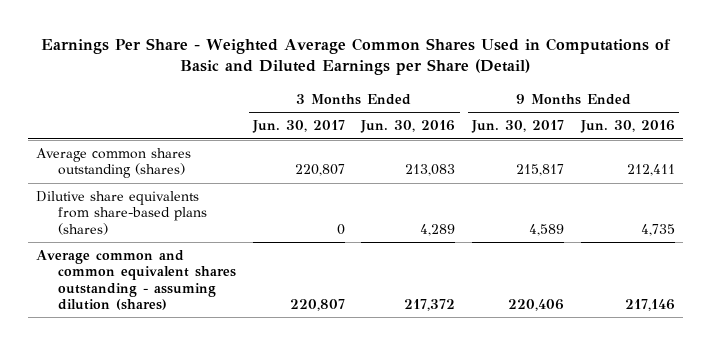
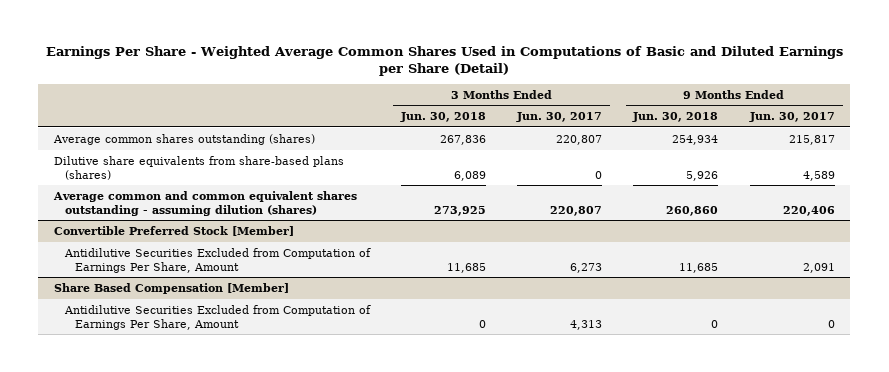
- | 3 Months Ended Jun. 30, 2017 | 3 Months Ended Jun. 30, 2016 | 9 Months Ended Jun. 30, 2017 | 9 Months Ended Jun. 30, 2016
+ | 3 Months Ended Jun. 30, 2018 | 3 Months Ended Jun. 30, 2017 | 9 Months Ended Jun. 30, 2018 | 9 Months Ended Jun. 30, 2017
+ Convertible Preferred Stock [Member]
+ Antidilutive Securities Excluded from Computation of Earnings Per Share, Amount | 11,685 | 6,273 | 11,685 | 2,091
+ Share Based Compensation [Member]
+ Antidilutive Securities Excluded from Computation of Earnings Per Share, Amount | 0 | 4,313 | 0 | 0

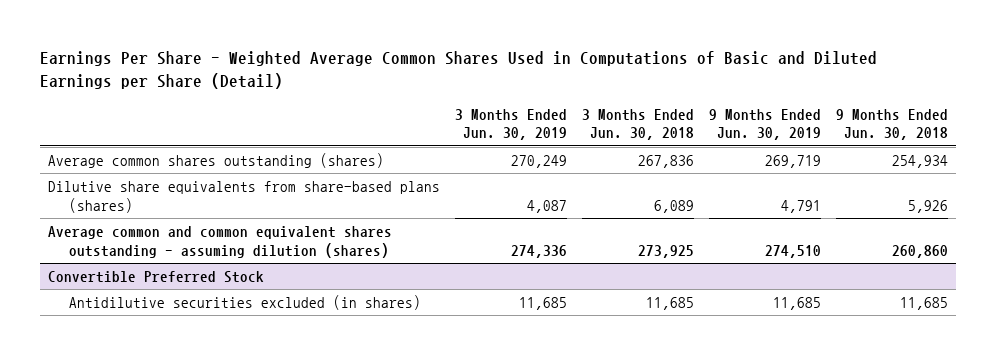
- | 3 Months Ended Jun. 30, 2018 | 3 Months Ended Jun. 30, 2017 | 9 Months Ended Jun. 30, 2018 | 9 Months Ended Jun. 30, 2017
+ | 3 Months Ended Jun. 30, 2019 | 3 Months Ended Jun. 30, 2018 | 9 Months Ended Jun. 30, 2019 | 9 Months Ended Jun. 30, 2018
- Convertible Preferred Stock [Member]
- Antidilutive Securities Excluded from Computation of Earnings Per Share, Amount | 11,685 | 6,273 | 11,685 | 2,091
- Share Based Compensation [Member]
- Antidilutive Securities Excluded from Computation of Earnings Per Share, Amount | 0 | 4,313 | 0 | 0
+ Convertible Preferred Stock
+ Antidilutive securities excluded (in shares) | 11,685 | 11,685 | 11,685 | 11,685

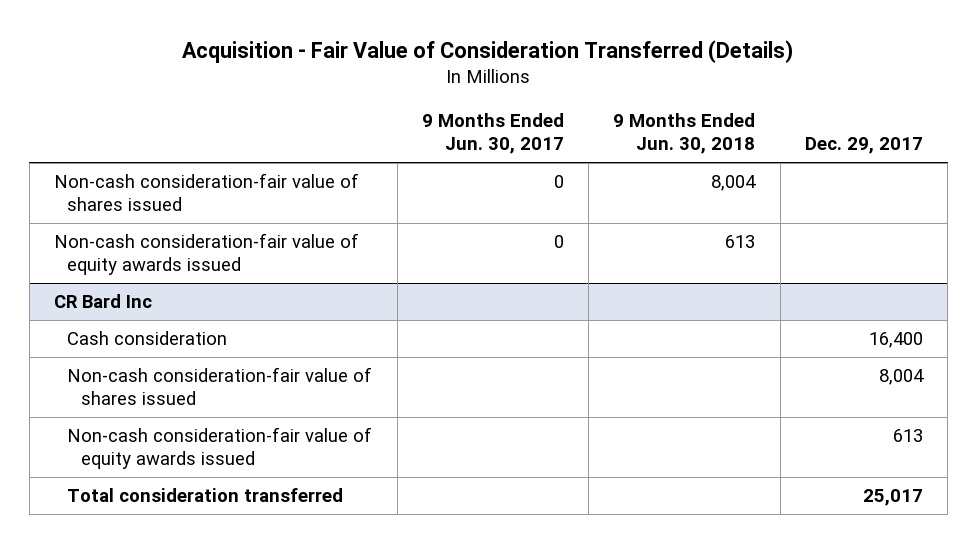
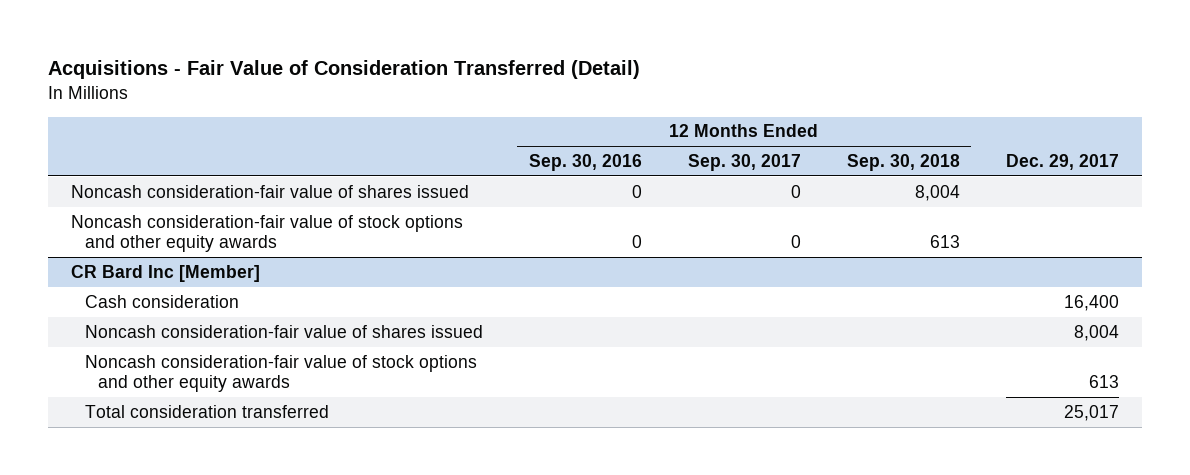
- Acquisition - Fair Value of Consideration Transferred (Details)
+ Acquisitions - Fair Value of Consideration Transferred (Detail)
- | 9 Months Ended Jun. 30, 2017 | 9 Months Ended Jun. 30, 2018 | Dec. 29, 2017
+ | 12 Months Ended Sep. 30, 2016 | 12 Months Ended Sep. 30, 2017 | 12 Months Ended Sep. 30, 2018 | Dec. 29, 2017
- Non-cash consideration-fair value of shares issued | 0 | 8,004 |
- Non-cash consideration-fair value of equity awards issued | 0 | 613 |
- CR Bard Inc
+ Noncash consideration-fair value of shares issued | 0 | 0 | 8,004 |
+ Noncash consideration-fair value of stock options and other equity awards | 0 | 0 | 613 |
+ CR Bard Inc [Member]
- Non-cash consideration-fair value of shares issued | | | 8,004
- Non-cash consideration-fair value of equity awards issued | | | 613
+ Noncash consideration-fair value of shares issued | | | | 8,004
+ Noncash consideration-fair value of stock options and other equity awards | | | | 613

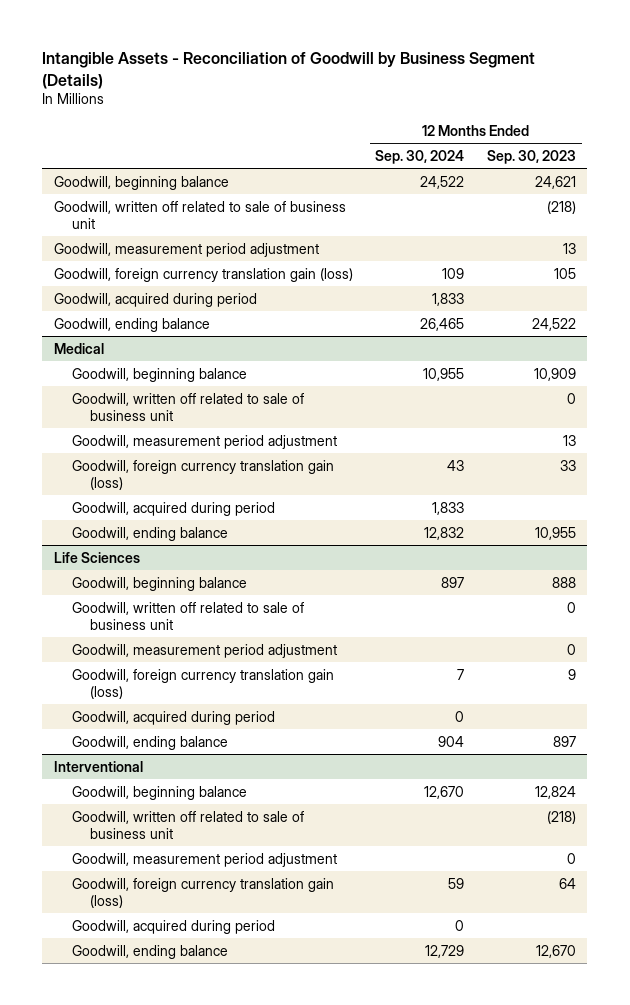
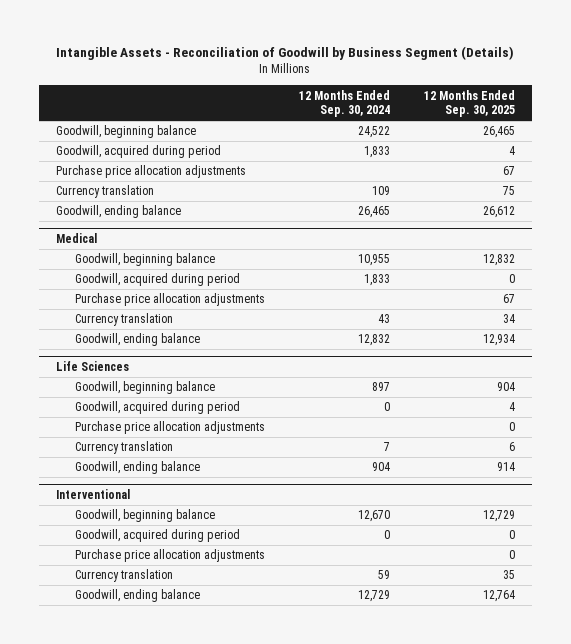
- | 12 Months Ended Sep. 30, 2024 | 12 Months Ended Sep. 30, 2023
+ | 12 Months Ended Sep. 30, 2024 | 12 Months Ended Sep. 30, 2025
- Goodwill, written off related to sale of business unit | | (218)
- Goodwill, measurement period adjustment | | 13
- Goodwill, foreign currency translation gain (loss) | 109 | 105
+ Purchase price allocation adjustments | | 67
+ Currency translation | 109 | 75
@ Medical
- Goodwill, written off related to sale of business unit | | 0
- Goodwill, measurement period adjustment | | 13
- Goodwill, foreign currency translation gain (loss) | 43 | 33
+ Purchase price allocation adjustments | | 67
+ Currency translation | 43 | 34
@ Life Sciences
- Goodwill, written off related to sale of business unit | | 0
- Goodwill, measurement period adjustment | | 0
- Goodwill, foreign currency translation gain (loss) | 7 | 9
+ Purchase price allocation adjustments | | 0
+ Currency translation | 7 | 6
@ Interventional
- Goodwill, written off related to sale of business unit | | (218)
- Goodwill, measurement period adjustment | | 0
- Goodwill, foreign currency translation gain (loss) | 59 | 64
+ Purchase price allocation adjustments | | 0
+ Currency translation | 59 | 35

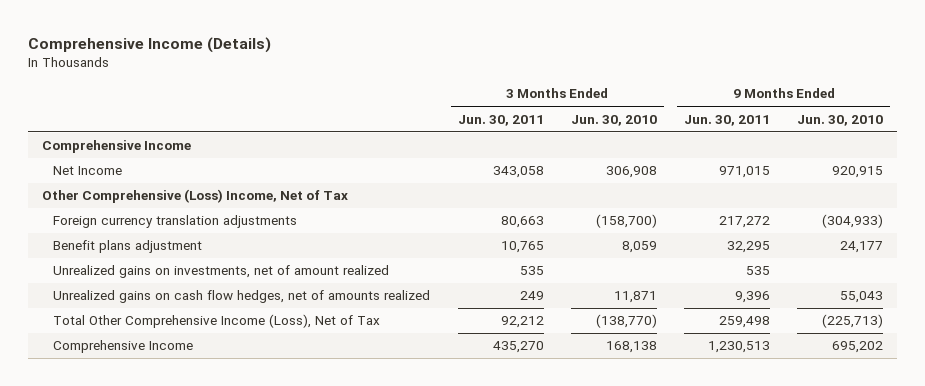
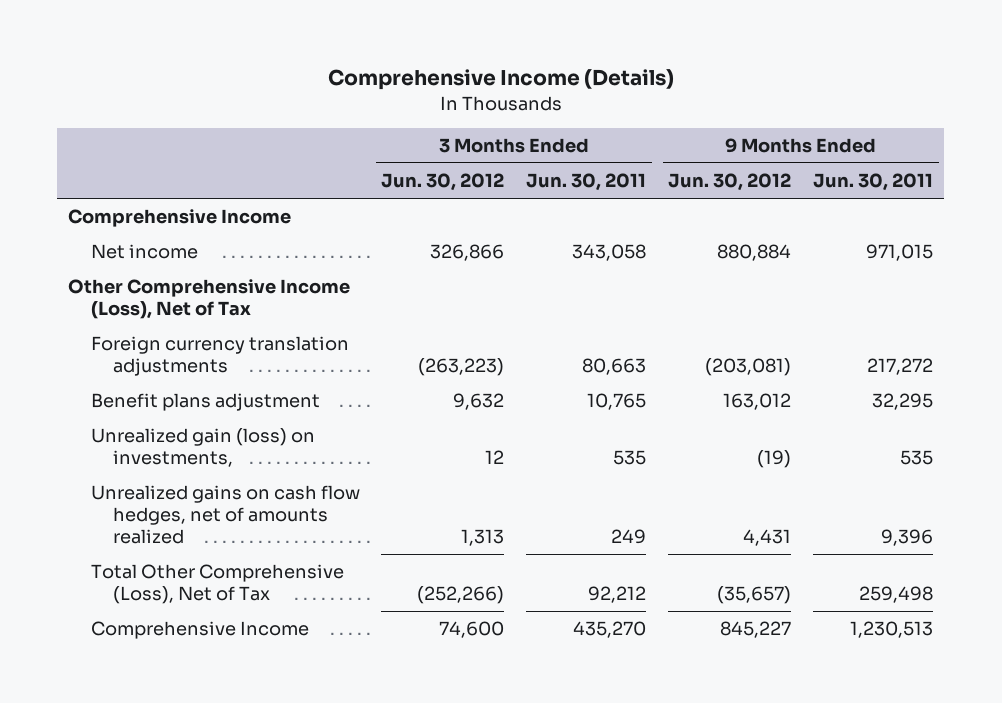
- | 3 Months Ended Jun. 30, 2011 | 3 Months Ended Jun. 30, 2010 | 9 Months Ended Jun. 30, 2011 | 9 Months Ended Jun. 30, 2010
+ | 3 Months Ended Jun. 30, 2012 | 3 Months Ended Jun. 30, 2011 | 9 Months Ended Jun. 30, 2012 | 9 Months Ended Jun. 30, 2011
- Net Income | 343,058 | 306,908 | 971,015 | 920,915
- Other Comprehensive (Loss) Income, Net of Tax
+ Net income | 326,866 | 343,058 | 880,884 | 971,015
+ Other Comprehensive Income (Loss), Net of Tax
- Unrealized gains on investments, net of amount realized | 535 | | 535 |
+ Unrealized gain (loss) on investments, | 12 | 535 | (19) | 535
- Total Other Comprehensive Income (Loss), Net of Tax | 92,212 | (138,770) | 259,498 | (225,713)
+ Total Other Comprehensive (Loss), Net of Tax | (252,266) | 92,212 | (35,657) | 259,498

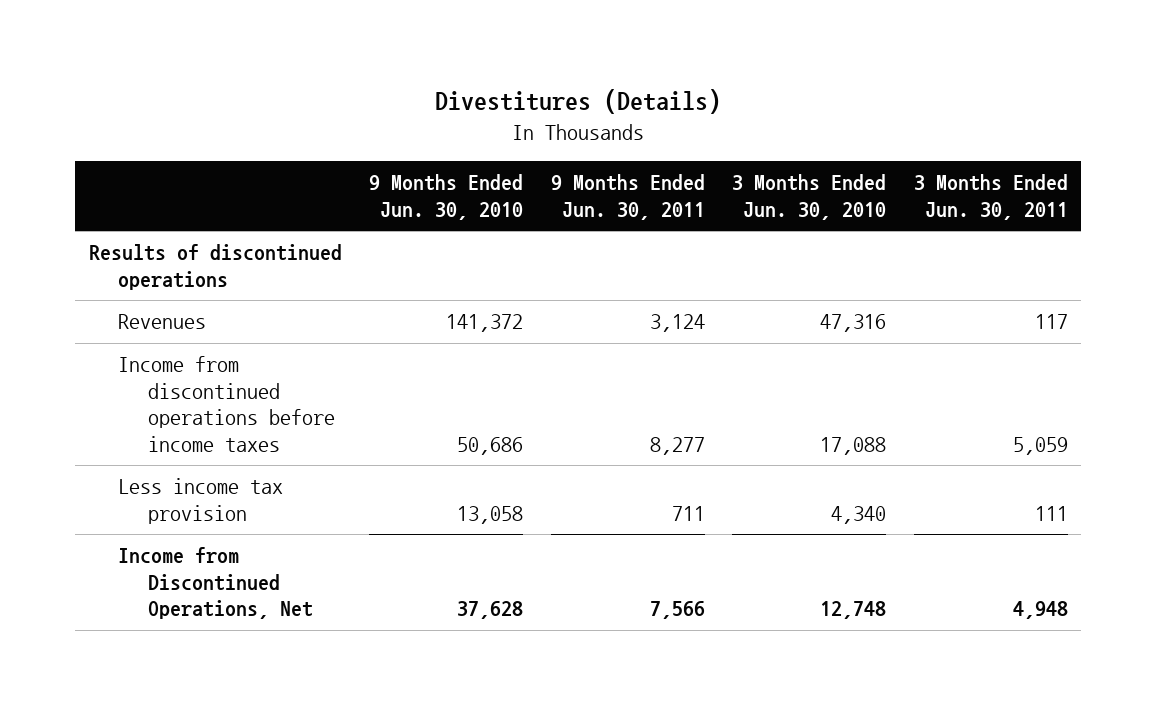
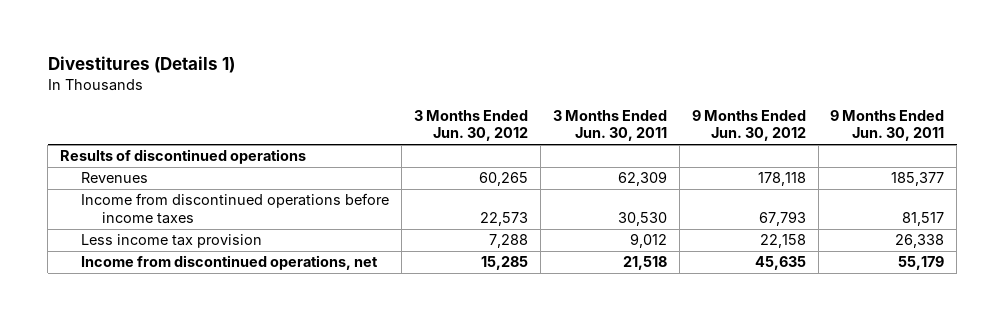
- Divestitures (Details)
+ Divestitures (Details 1)
- | 9 Months Ended Jun. 30, 2010 | 9 Months Ended Jun. 30, 2011 | 3 Months Ended Jun. 30, 2010 | 3 Months Ended Jun. 30, 2011
+ | 3 Months Ended Jun. 30, 2012 | 3 Months Ended Jun. 30, 2011 | 9 Months Ended Jun. 30, 2012 | 9 Months Ended Jun. 30, 2011
- Revenues | 141,372 | 3,124 | 47,316 | 117
- Income from discontinued operations before income taxes | 50,686 | 8,277 | 17,088 | 5,059
- Less income tax provision | 13,058 | 711 | 4,340 | 111
- Income from Discontinued Operations, Net | 37,628 | 7,566 | 12,748 | 4,948
+ Revenues | 60,265 | 62,309 | 178,118 | 185,377
+ Income from discontinued operations before income taxes | 22,573 | 30,530 | 67,793 | 81,517
+ Less income tax provision | 7,288 | 9,012 | 22,158 | 26,338
+ Income from discontinued operations, net | 15,285 | 21,518 | 45,635 | 55,179

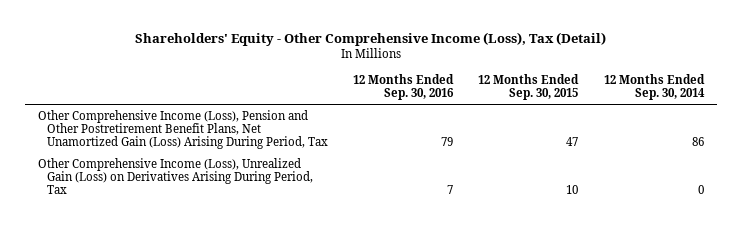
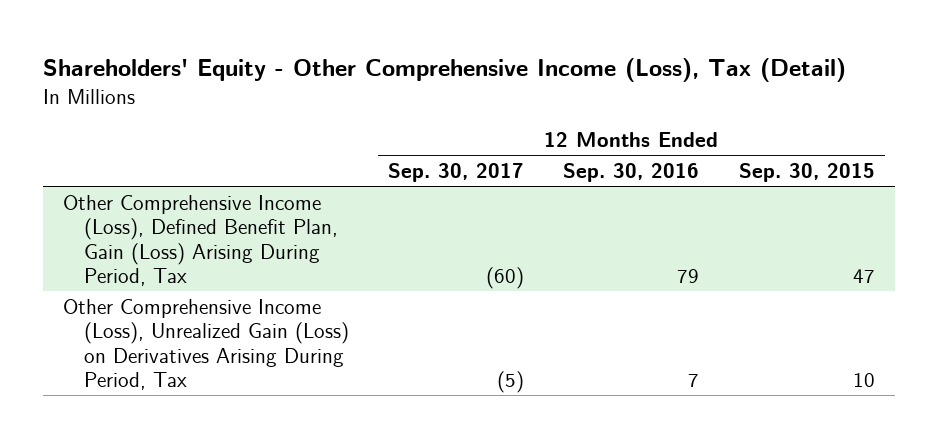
- | 12 Months Ended Sep. 30, 2016 | 12 Months Ended Sep. 30, 2015 | 12 Months Ended Sep. 30, 2014
+ | 12 Months Ended Sep. 30, 2017 | 12 Months Ended Sep. 30, 2016 | 12 Months Ended Sep. 30, 2015
- Other Comprehensive Income (Loss), Pension and Other Postretirement Benefit Plans, Net Unamortized Gain (Loss) Arising During Period, Tax | 79 | 47 | 86
+ Other Comprehensive Income (Loss), Defined Benefit Plan, Gain (Loss) Arising During Period, Tax | (60) | 79 | 47

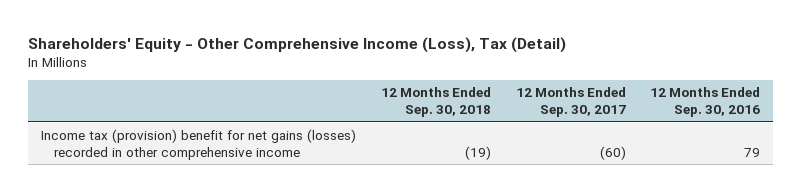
- | 12 Months Ended Sep. 30, 2017 | 12 Months Ended Sep. 30, 2016 | 12 Months Ended Sep. 30, 2015
+ | 12 Months Ended Sep. 30, 2018 | 12 Months Ended Sep. 30, 2017 | 12 Months Ended Sep. 30, 2016
- Other Comprehensive Income (Loss), Defined Benefit Plan, Gain (Loss) Arising During Period, Tax | (60) | 79 | 47
- Other Comprehensive Income (Loss), Unrealized Gain (Loss) on Derivatives Arising During Period, Tax | (5) | 7 | 10
+ Income tax (provision) benefit for net gains (losses) recorded in other comprehensive income | (19) | (60) | 79

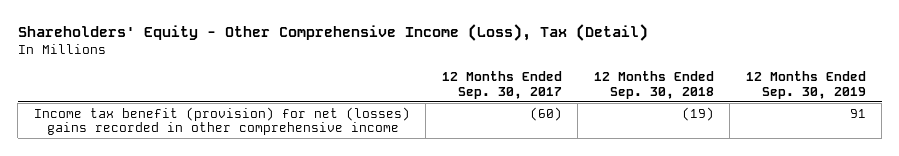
- | 12 Months Ended Sep. 30, 2018 | 12 Months Ended Sep. 30, 2017 | 12 Months Ended Sep. 30, 2016
+ | 12 Months Ended Sep. 30, 2017 | 12 Months Ended Sep. 30, 2018 | 12 Months Ended Sep. 30, 2019
- Income tax (provision) benefit for net gains (losses) recorded in other comprehensive income | (19) | (60) | 79
+ Income tax benefit (provision) for net (losses) gains recorded in other comprehensive income | (60) | (19) | 91

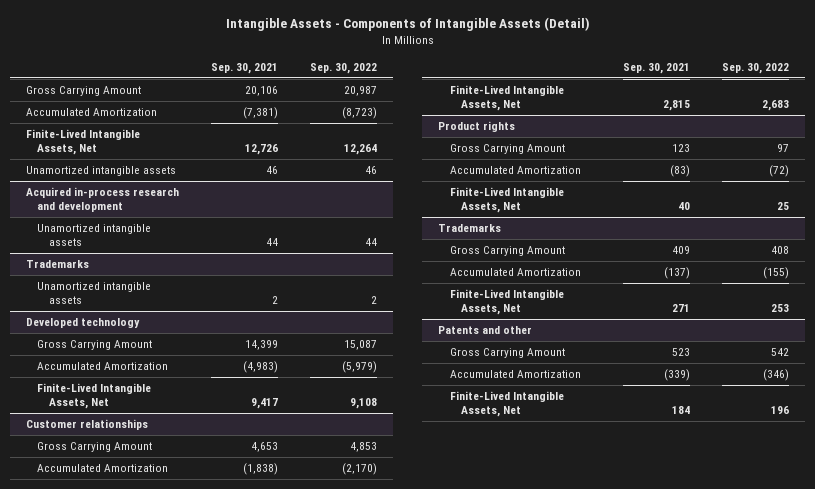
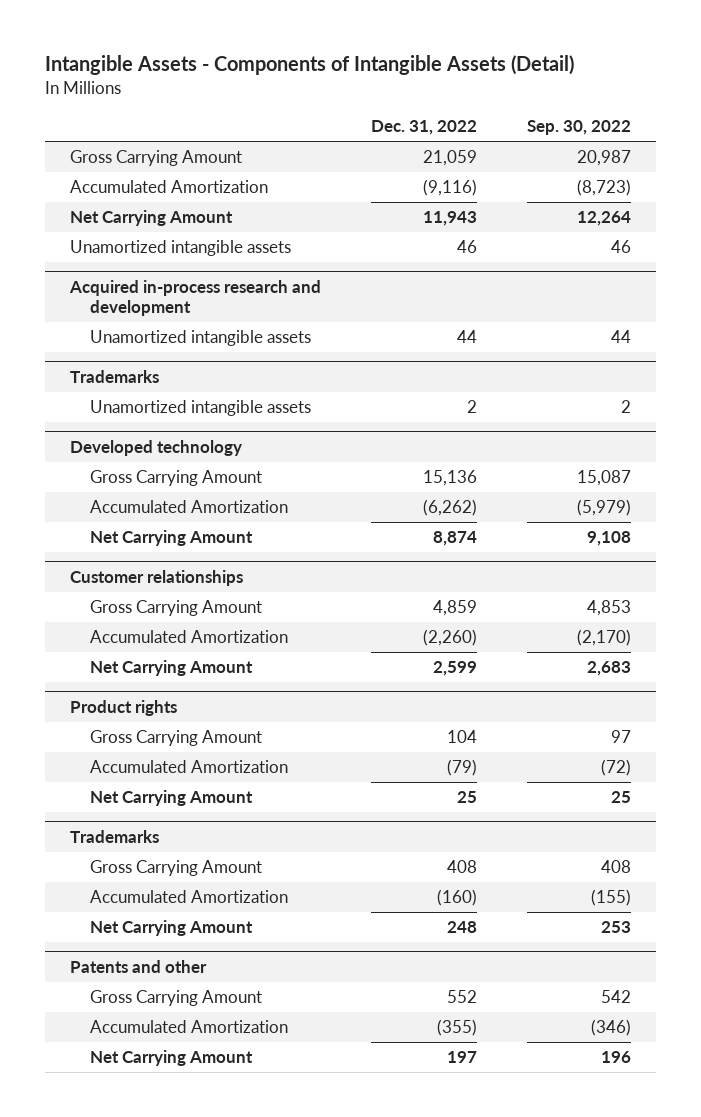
- | Sep. 30, 2021 | Sep. 30, 2022
+ | Dec. 31, 2022 | Sep. 30, 2022
- Finite-Lived Intangible Assets, Net | 12,726 | 12,264
+ Net Carrying Amount | 11,943 | 12,264
@ Developed technology
- Finite-Lived Intangible Assets, Net | 9,417 | 9,108
+ Net Carrying Amount | 8,874 | 9,108
@ Customer relationships
- Finite-Lived Intangible Assets, Net | 2,815 | 2,683
+ Net Carrying Amount | 2,599 | 2,683
@ Product rights
- Finite-Lived Intangible Assets, Net | 40 | 25
+ Net Carrying Amount | 25 | 25
@ Trademarks
- Finite-Lived Intangible Assets, Net | 271 | 253
+ Net Carrying Amount | 248 | 253
@ Patents and other
- Finite-Lived Intangible Assets, Net | 184 | 196
+ Net Carrying Amount | 197 | 196

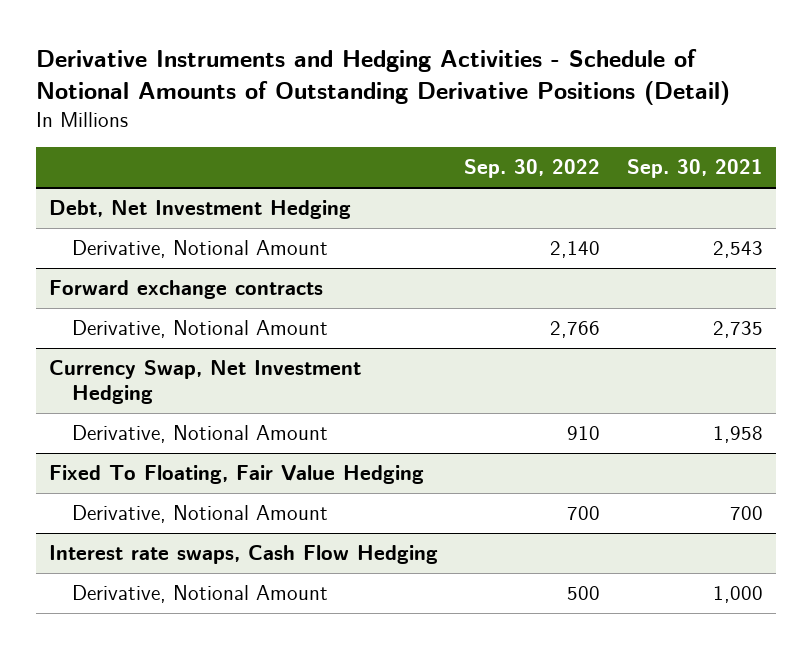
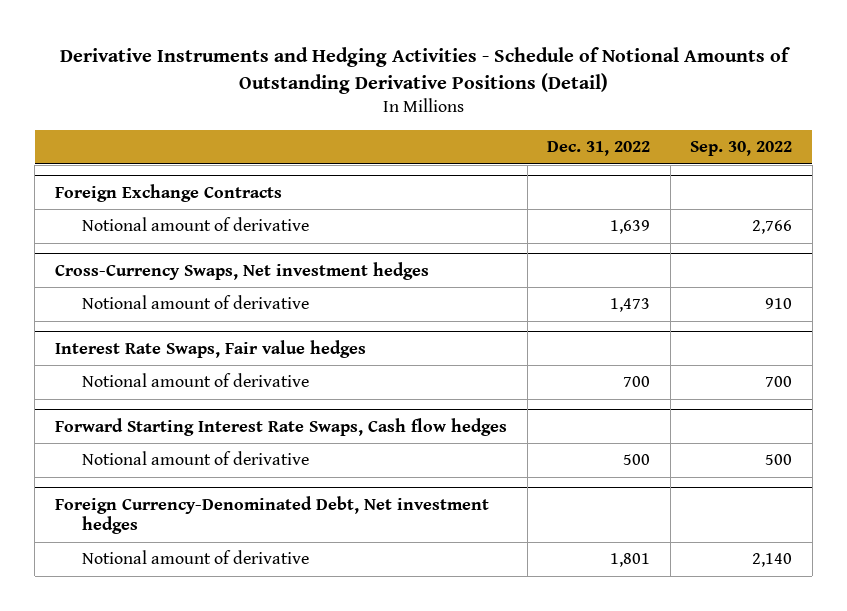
- | Sep. 30, 2022 | Sep. 30, 2021
+ | Dec. 31, 2022 | Sep. 30, 2022
- Debt, Net Investment Hedging
- Derivative, Notional Amount | 2,140 | 2,543
- Forward exchange contracts
- Derivative, Notional Amount | 2,766 | 2,735
- Currency Swap, Net Investment Hedging
- Derivative, Notional Amount | 910 | 1,958
- Fixed To Floating, Fair Value Hedging
- Derivative, Notional Amount | 700 | 700
- Interest rate swaps, Cash Flow Hedging
- Derivative, Notional Amount | 500 | 1,000
+ Foreign Exchange Contracts
+ Notional amount of derivative | 1,639 | 2,766
+ Cross-Currency Swaps, Net investment hedges
+ Notional amount of derivative | 1,473 | 910
+ Interest Rate Swaps, Fair value hedges
+ Notional amount of derivative | 700 | 700
+ Forward Starting Interest Rate Swaps, Cash flow hedges
+ Notional amount of derivative | 500 | 500
+ Foreign Currency-Denominated Debt, Net investment hedges
+ Notional amount of derivative | 1,801 | 2,140

